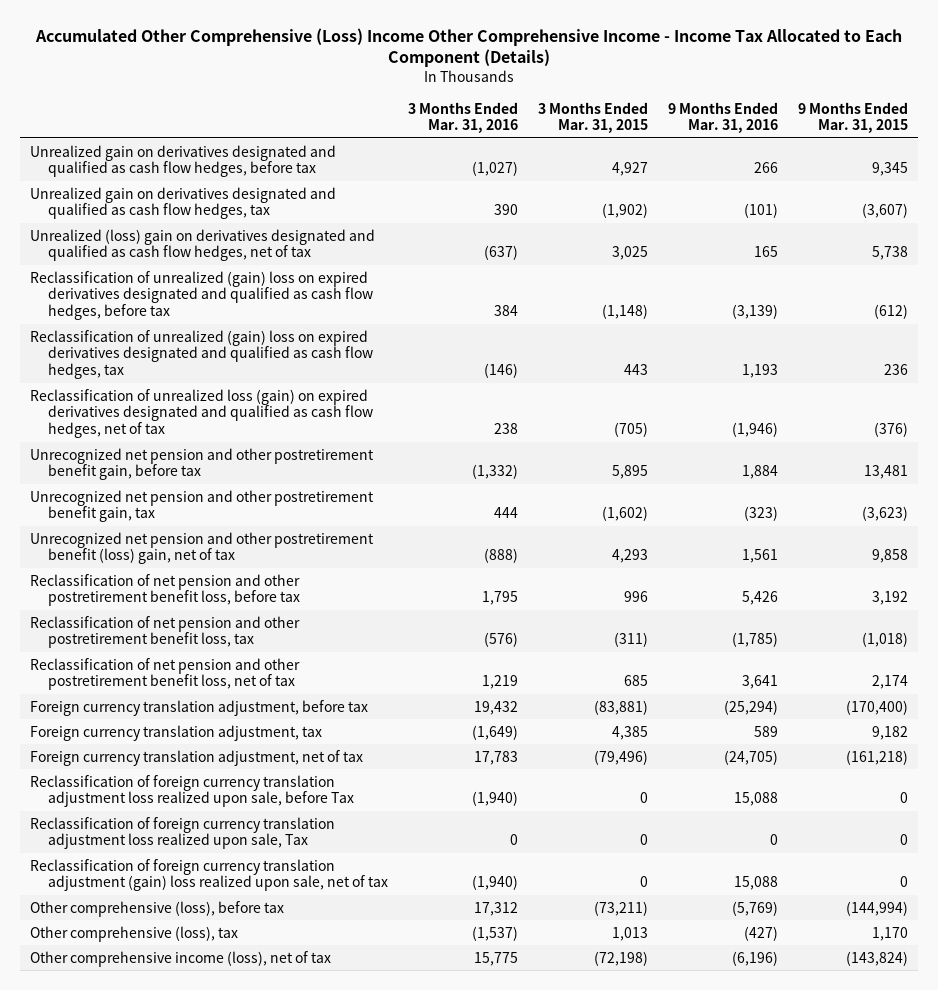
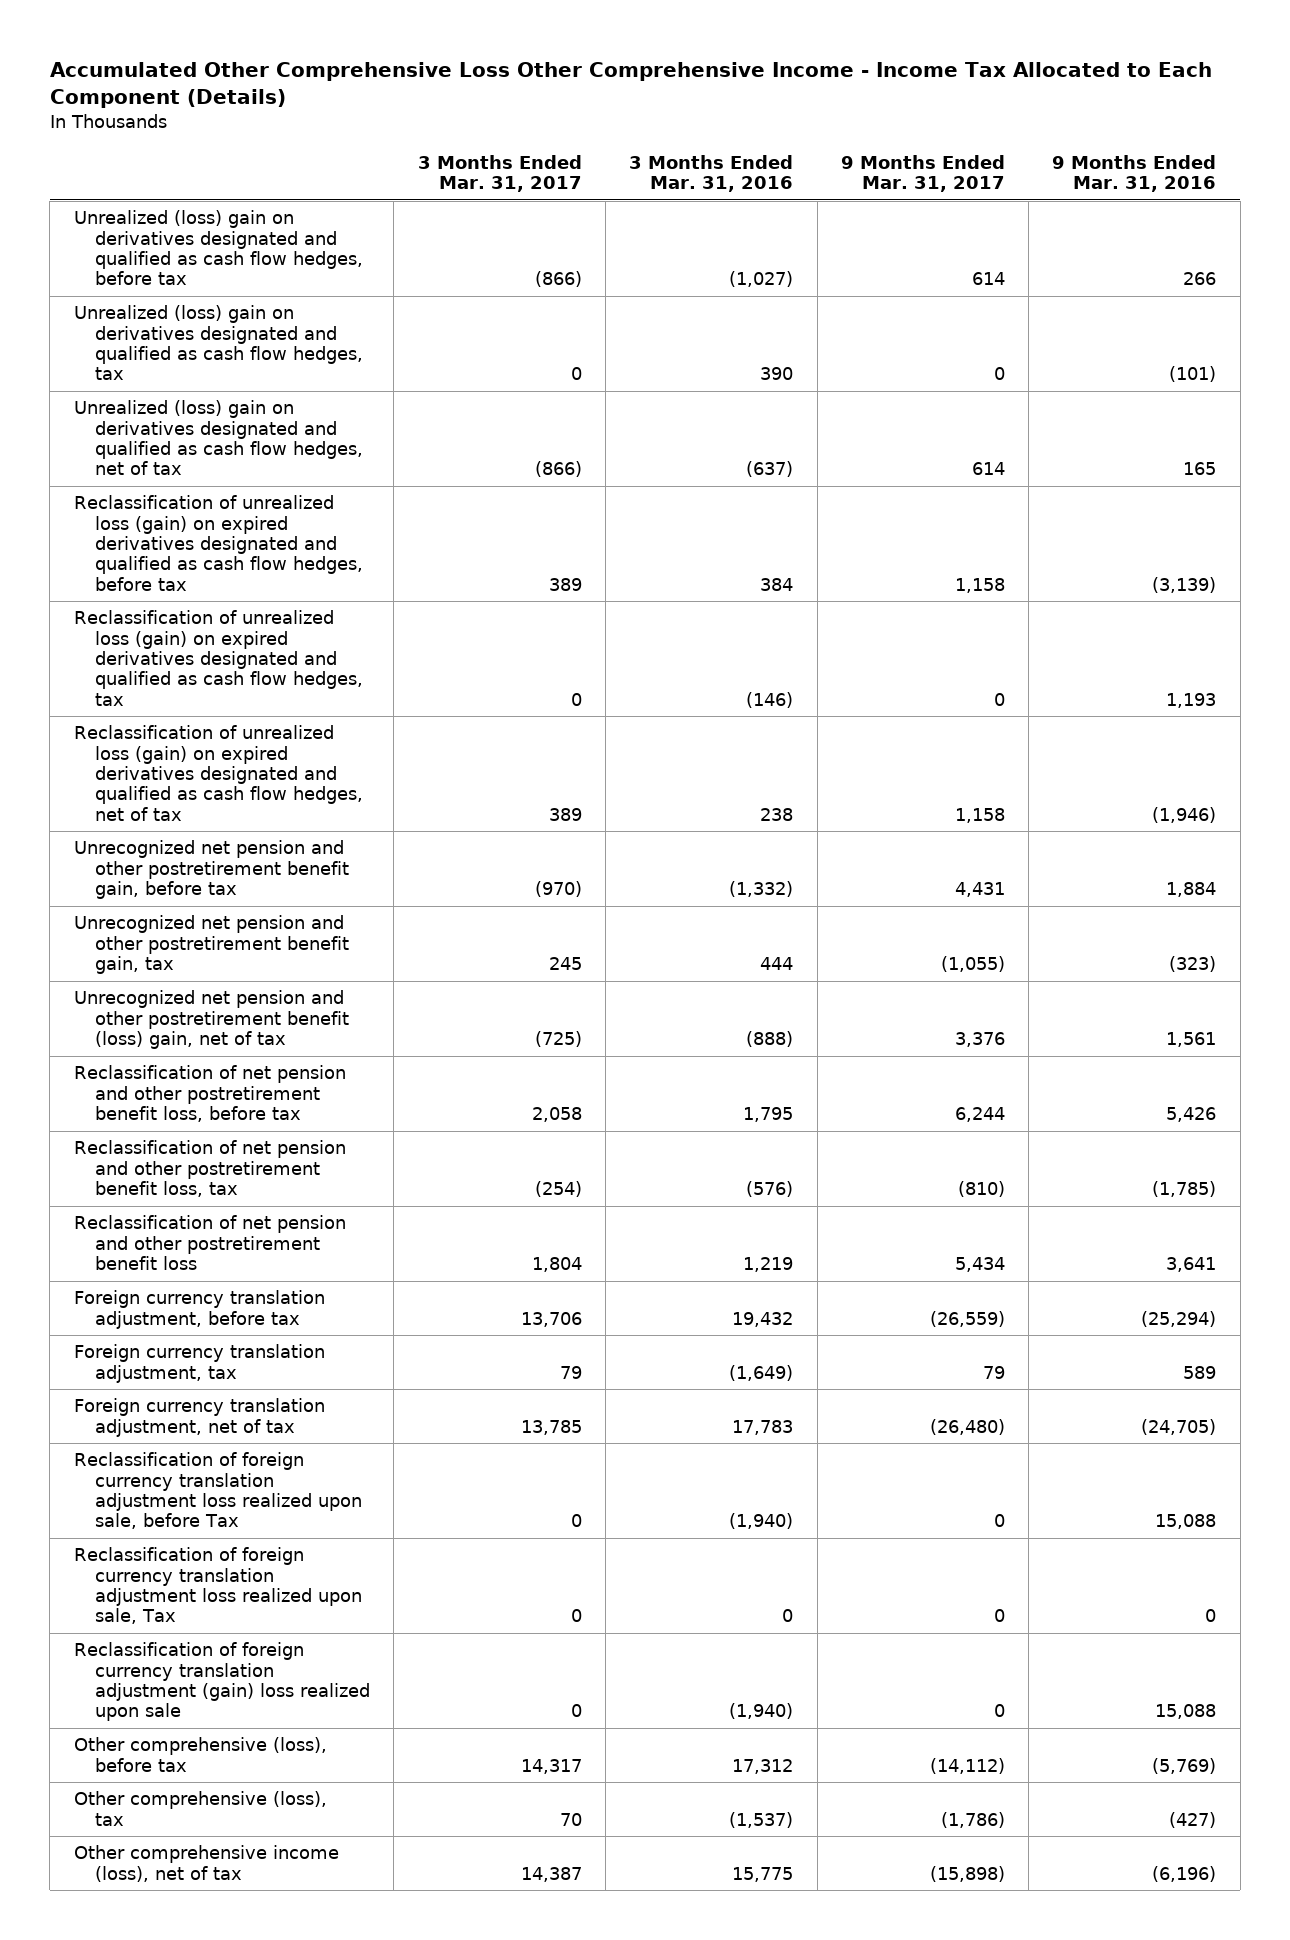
- Accumulated Other Comprehensive (Loss) Income Other Comprehensive Income - Income Tax Allocated to Each Component (Details)
+ Accumulated Other Comprehensive Loss Other Comprehensive Income - Income Tax Allocated to Each Component (Details)
- | 3 Months Ended Mar. 31, 2016 | 3 Months Ended Mar. 31, 2015 | 9 Months Ended Mar. 31, 2016 | 9 Months Ended Mar. 31, 2015
+ | 3 Months Ended Mar. 31, 2017 | 3 Months Ended Mar. 31, 2016 | 9 Months Ended Mar. 31, 2017 | 9 Months Ended Mar. 31, 2016
- Unrealized gain on derivatives designated and qualified as cash flow hedges, before tax | (1,027) | 4,927 | 266 | 9,345
- Unrealized gain on derivatives designated and qualified as cash flow hedges, tax | 390 | (1,902) | (101) | (3,607)
+ Unrealized (loss) gain on derivatives designated and qualified as cash flow hedges, before tax | (866) | (1,027) | 614 | 266
+ Unrealized (loss) gain on derivatives designated and qualified as cash flow hedges, tax | 0 | 390 | 0 | (101)
- Reclassification of unrealized (gain) loss on expired derivatives designated and qualified as cash flow hedges, before tax | 384 | (1,148) | (3,139) | (612)
- Reclassification of unrealized (gain) loss on expired derivatives designated and qualified as cash flow hedges, tax | (146) | 443 | 1,193 | 236
+ Reclassification of unrealized loss (gain) on expired derivatives designated and qualified as cash flow hedges, before tax | 389 | 384 | 1,158 | (3,139)
+ Reclassification of unrealized loss (gain) on expired derivatives designated and qualified as cash flow hedges, tax | 0 | (146) | 0 | 1,193
- Reclassification of net pension and other postretirement benefit loss, net of tax | 1,219 | 685 | 3,641 | 2,174
+ Reclassification of net pension and other postretirement benefit loss | 1,804 | 1,219 | 5,434 | 3,641
- Reclassification of foreign currency translation adjustment (gain) loss realized upon sale, net of tax | (1,940) | 0 | 15,088 | 0
+ Reclassification of foreign currency translation adjustment (gain) loss realized upon sale | 0 | (1,940) | 0 | 15,088

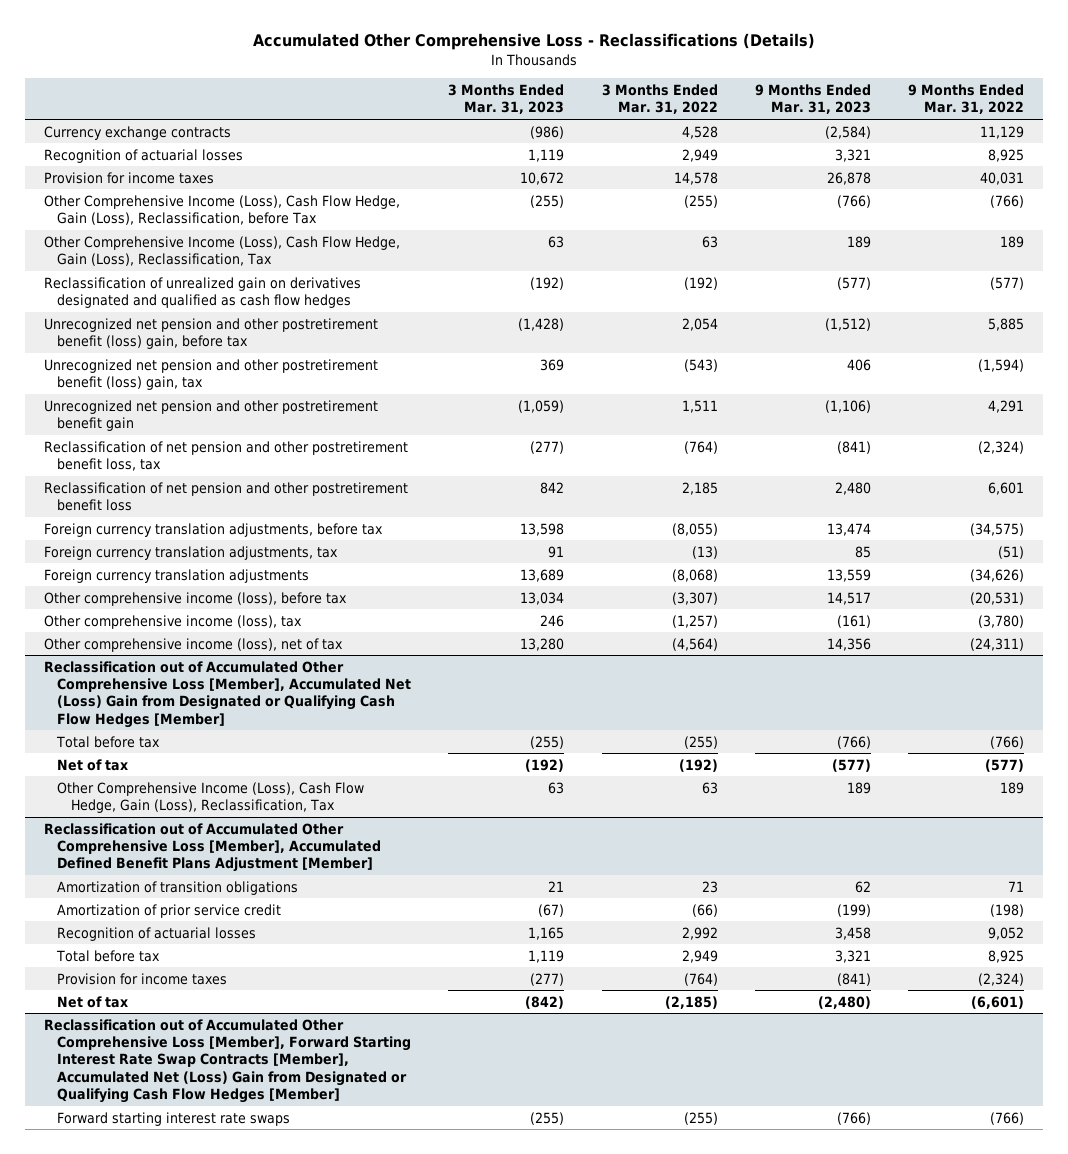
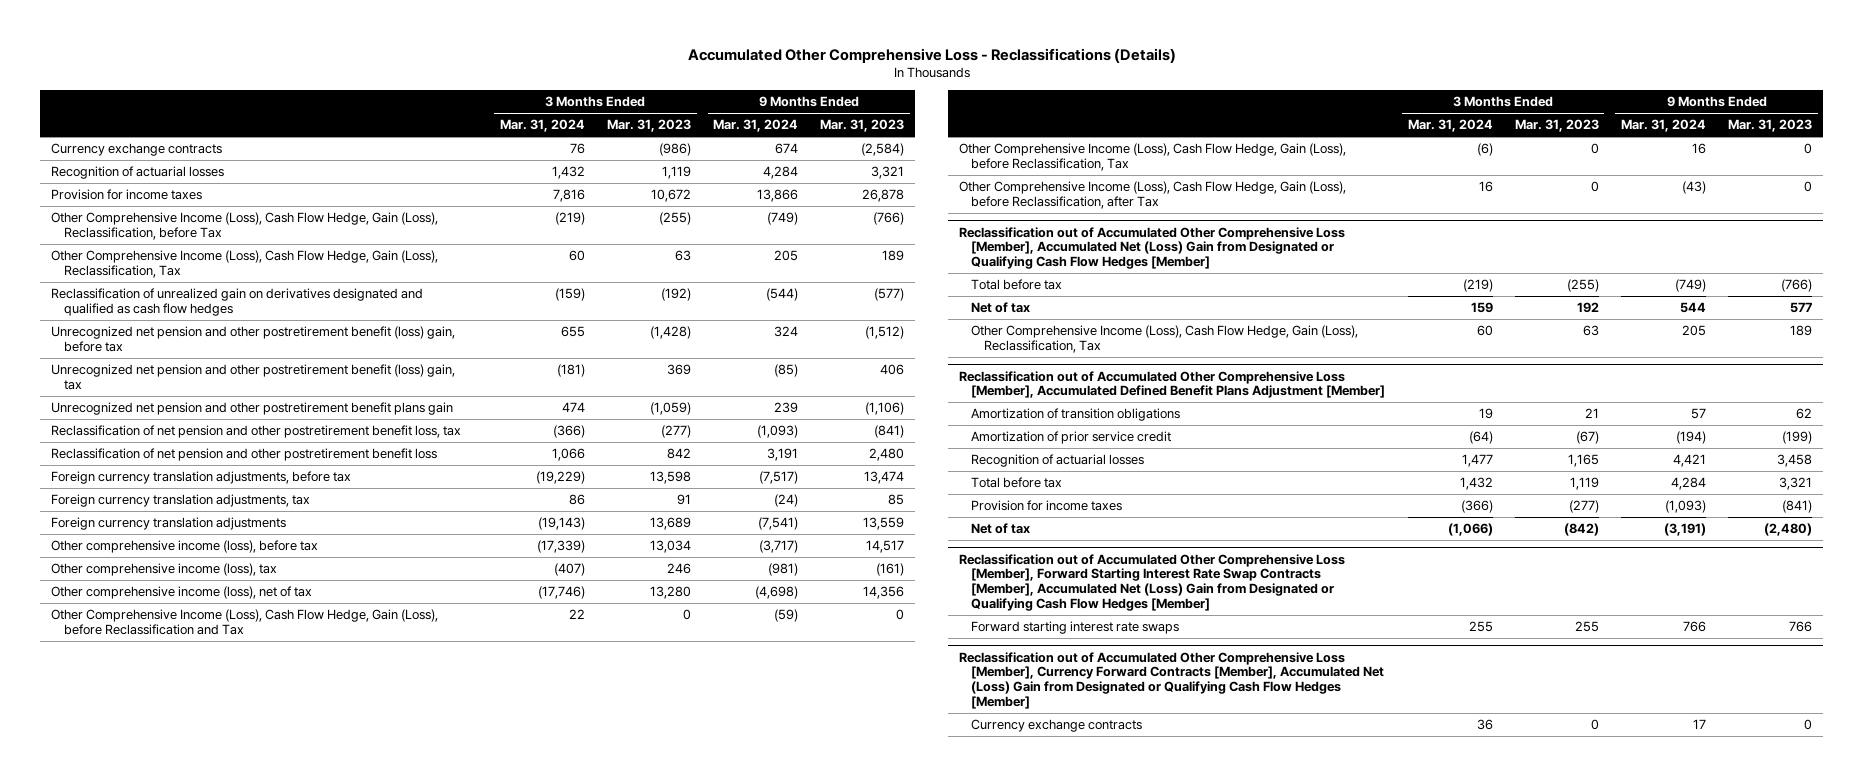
- | 3 Months Ended Mar. 31, 2023 | 3 Months Ended Mar. 31, 2022 | 9 Months Ended Mar. 31, 2023 | 9 Months Ended Mar. 31, 2022
+ | 3 Months Ended Mar. 31, 2024 | 3 Months Ended Mar. 31, 2023 | 9 Months Ended Mar. 31, 2024 | 9 Months Ended Mar. 31, 2023
- Unrecognized net pension and other postretirement benefit gain | (1,059) | 1,511 | (1,106) | 4,291
+ Unrecognized net pension and other postretirement benefit plans gain | 474 | (1,059) | 239 | (1,106)
+ Other Comprehensive Income (Loss), Cash Flow Hedge, Gain (Loss), before Reclassification and Tax | 22 | 0 | (59) | 0
+ Other Comprehensive Income (Loss), Cash Flow Hedge, Gain (Loss), before Reclassification, Tax | (6) | 0 | 16 | 0
+ Other Comprehensive Income (Loss), Cash Flow Hedge, Gain (Loss), before Reclassification, after Tax | 16 | 0 | (43) | 0
@ Reclassification out of Accumulated Other Comprehensive Loss [Member], Accumulated Net (Loss) Gain from Designated or Qualifying Cash Flow Hedges [Member]
- Net of tax | (192) | (192) | (577) | (577)
+ Net of tax | 159 | 192 | 544 | 577
@ Reclassification out of Accumulated Other Comprehensive Loss [Member], Forward Starting Interest Rate Swap Contracts [Member], Accumulated Net (Loss) Gain from Designated or Qualifying Cash Flow Hedges [Member]
- Forward starting interest rate swaps | (255) | (255) | (766) | (766)
+ Forward starting interest rate swaps | 255 | 255 | 766 | 766
+ Reclassification out of Accumulated Other Comprehensive Loss [Member], Currency Forward Contracts [Member], Accumulated Net (Loss) Gain from Designated or Qualifying Cash Flow Hedges [Member]
+ Currency exchange contracts | 36 | 0 | 17 | 0

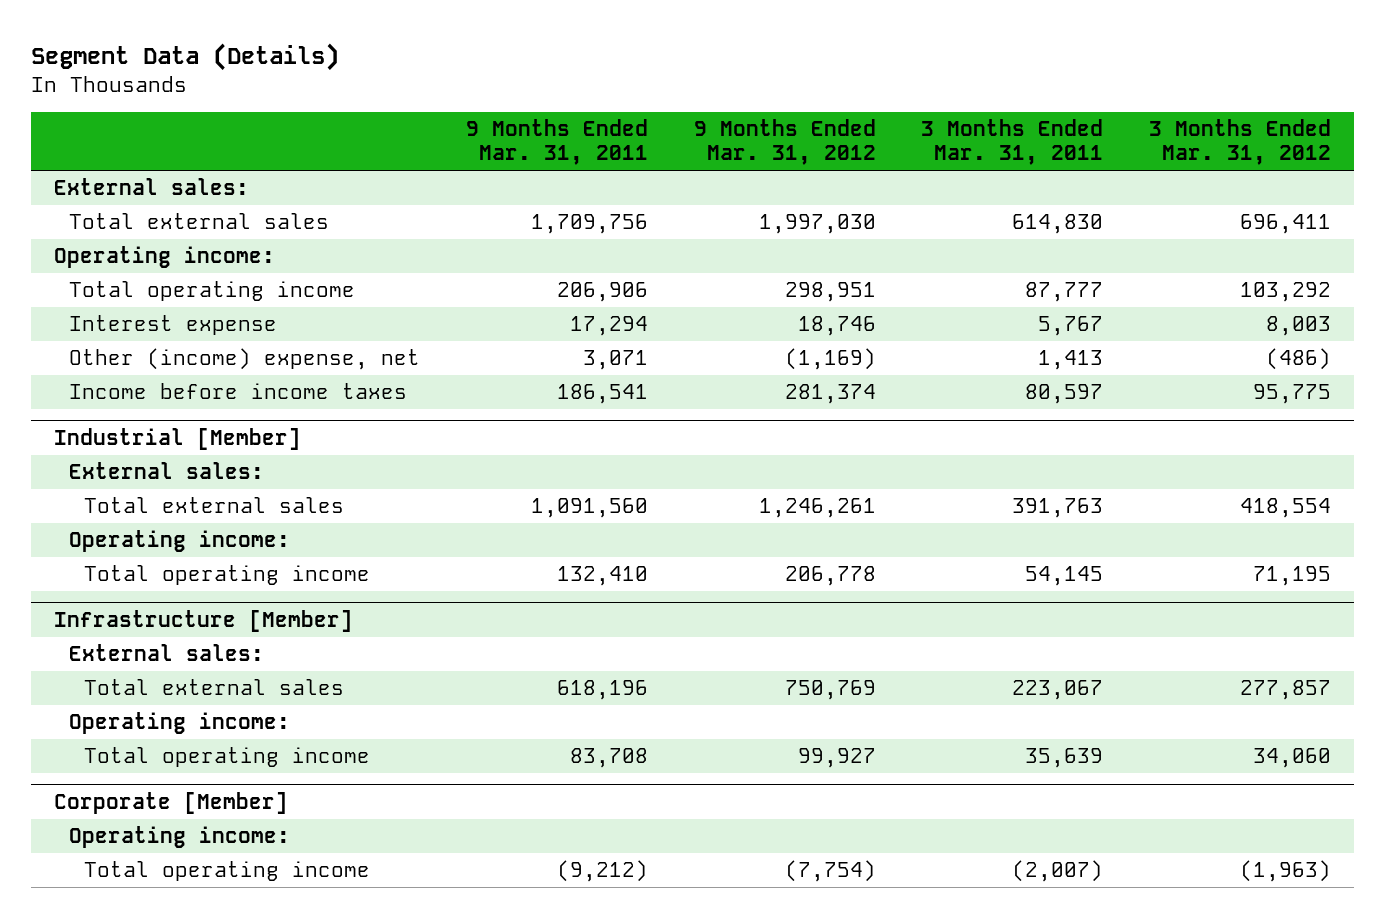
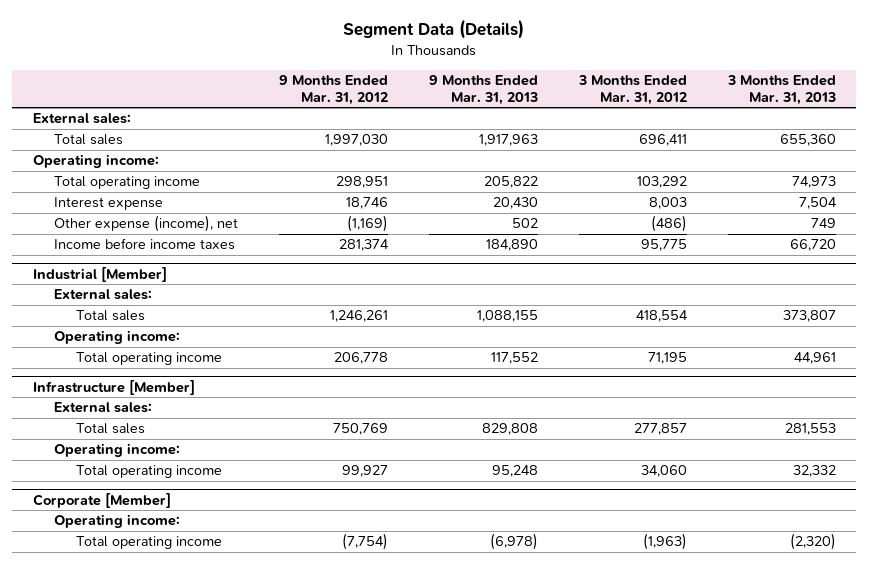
- | 9 Months Ended Mar. 31, 2011 | 9 Months Ended Mar. 31, 2012 | 3 Months Ended Mar. 31, 2011 | 3 Months Ended Mar. 31, 2012
+ | 9 Months Ended Mar. 31, 2012 | 9 Months Ended Mar. 31, 2013 | 3 Months Ended Mar. 31, 2012 | 3 Months Ended Mar. 31, 2013
- Total external sales | 1,709,756 | 1,997,030 | 614,830 | 696,411
+ Total sales | 1,997,030 | 1,917,963 | 696,411 | 655,360
- Other (income) expense, net | 3,071 | (1,169) | 1,413 | (486)
+ Other expense (income), net | (1,169) | 502 | (486) | 749
@ Industrial [Member]
- Total external sales | 1,091,560 | 1,246,261 | 391,763 | 418,554
+ Total sales | 1,246,261 | 1,088,155 | 418,554 | 373,807
@ Infrastructure [Member]
- Total external sales | 618,196 | 750,769 | 223,067 | 277,857
+ Total sales | 750,769 | 829,808 | 277,857 | 281,553

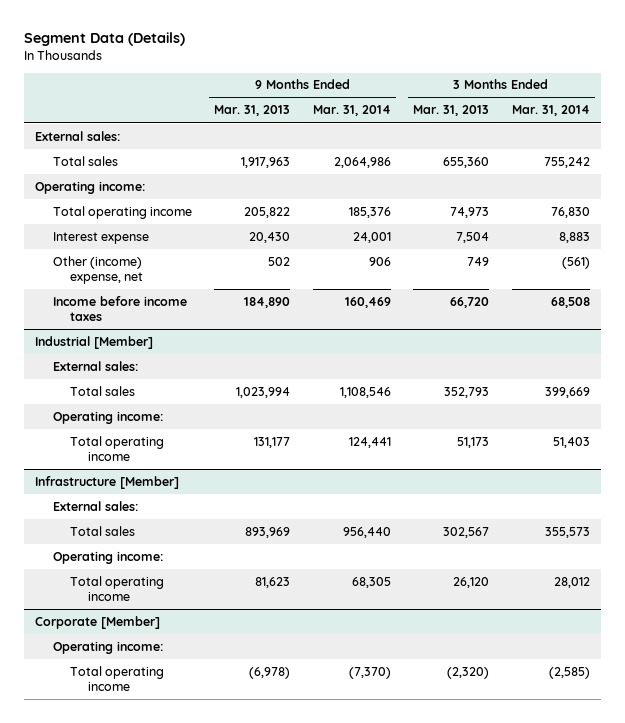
- | 9 Months Ended Mar. 31, 2012 | 9 Months Ended Mar. 31, 2013 | 3 Months Ended Mar. 31, 2012 | 3 Months Ended Mar. 31, 2013
+ | 9 Months Ended Mar. 31, 2013 | 9 Months Ended Mar. 31, 2014 | 3 Months Ended Mar. 31, 2013 | 3 Months Ended Mar. 31, 2014
- Other expense (income), net | (1,169) | 502 | (486) | 749
+ Other (income) expense, net | 502 | 906 | 749 | (561)
@ Industrial [Member]
- Total sales | 1,246,261 | 1,088,155 | 418,554 | 373,807
+ Total sales | 1,023,994 | 1,108,546 | 352,793 | 399,669
- Total operating income | 206,778 | 117,552 | 71,195 | 44,961
+ Total operating income | 131,177 | 124,441 | 51,173 | 51,403
@ Infrastructure [Member]
- Total sales | 750,769 | 829,808 | 277,857 | 281,553
+ Total sales | 893,969 | 956,440 | 302,567 | 355,573
- Total operating income | 99,927 | 95,248 | 34,060 | 32,332
+ Total operating income | 81,623 | 68,305 | 26,120 | 28,012

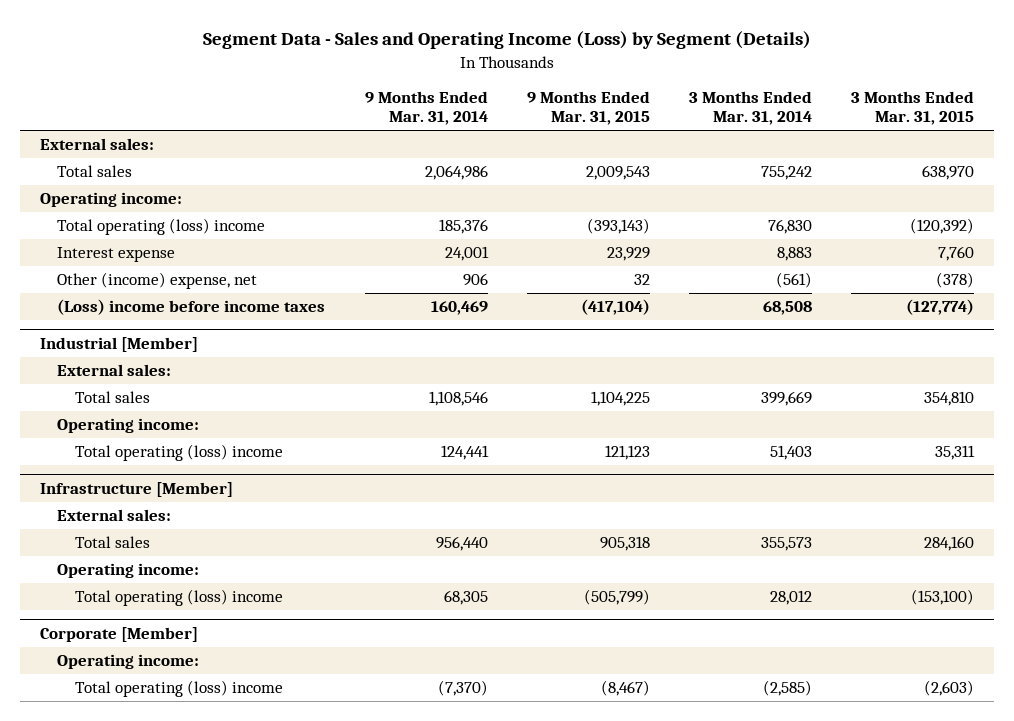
- Segment Data (Details)
+ Segment Data - Sales and Operating Income (Loss) by Segment (Details)
- | 9 Months Ended Mar. 31, 2013 | 9 Months Ended Mar. 31, 2014 | 3 Months Ended Mar. 31, 2013 | 3 Months Ended Mar. 31, 2014
+ | 9 Months Ended Mar. 31, 2014 | 9 Months Ended Mar. 31, 2015 | 3 Months Ended Mar. 31, 2014 | 3 Months Ended Mar. 31, 2015
- Total operating income | 205,822 | 185,376 | 74,973 | 76,830
+ Total operating (loss) income | 185,376 | (393,143) | 76,830 | (120,392)
- Income before income taxes | 184,890 | 160,469 | 66,720 | 68,508
+ (Loss) income before income taxes | 160,469 | (417,104) | 68,508 | (127,774)
@ Industrial [Member]
- Total operating income | 131,177 | 124,441 | 51,173 | 51,403
+ Total operating (loss) income | 124,441 | 121,123 | 51,403 | 35,311
@ Infrastructure [Member]
- Total operating income | 81,623 | 68,305 | 26,120 | 28,012
+ Total operating (loss) income | 68,305 | (505,799) | 28,012 | (153,100)
@ Corporate [Member]
- Total operating income | (6,978) | (7,370) | (2,320) | (2,585)
+ Total operating (loss) income | (7,370) | (8,467) | (2,585) | (2,603)

